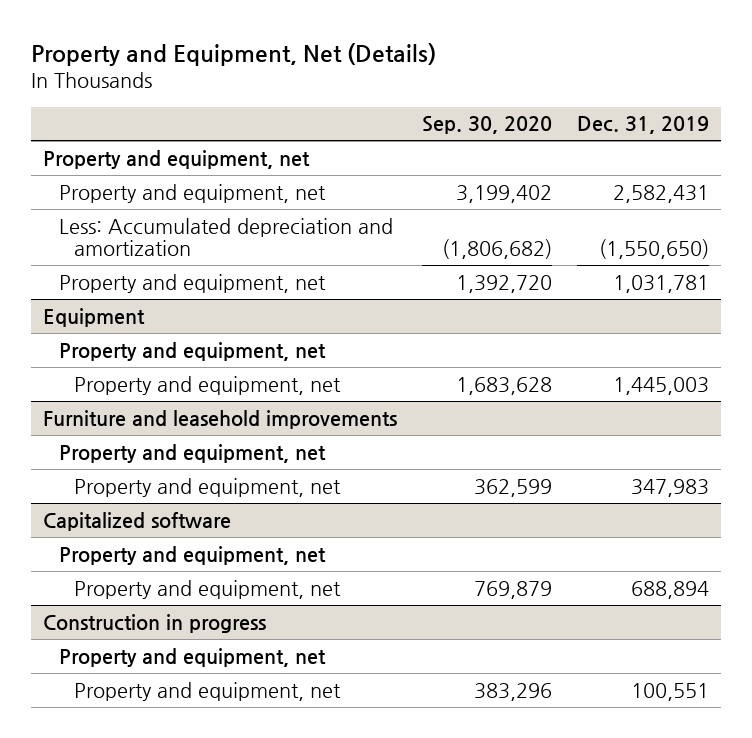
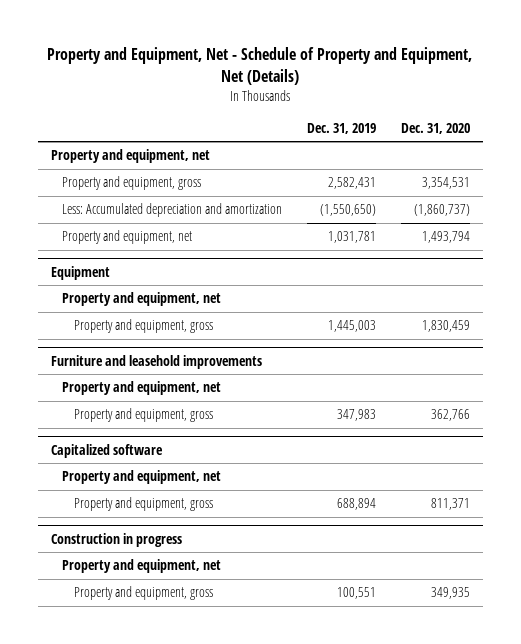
- Property and Equipment, Net (Details)
+ Property and Equipment, Net - Schedule of Property and Equipment, Net (Details)
- | Sep. 30, 2020 | Dec. 31, 2019
+ | Dec. 31, 2019 | Dec. 31, 2020
- Property and equipment, net | 3,199,402 | 2,582,431
+ Property and equipment, gross | 2,582,431 | 3,354,531
@ Equipment
- Property and equipment, net | 1,683,628 | 1,445,003
+ Property and equipment, gross | 1,445,003 | 1,830,459
@ Furniture and leasehold improvements
- Property and equipment, net | 362,599 | 347,983
+ Property and equipment, gross | 347,983 | 362,766
@ Capitalized software
- Property and equipment, net | 769,879 | 688,894
+ Property and equipment, gross | 688,894 | 811,371
@ Construction in progress
- Property and equipment, net | 383,296 | 100,551
+ Property and equipment, gross | 100,551 | 349,935

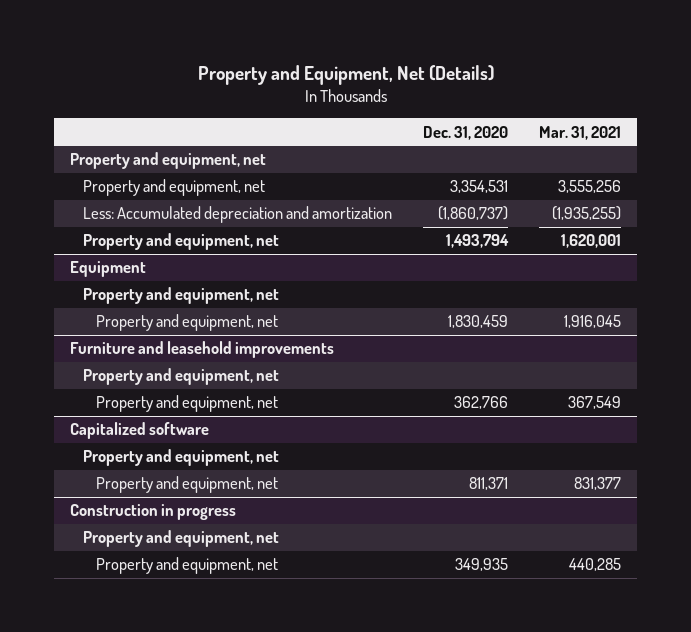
- Property and Equipment, Net - Schedule of Property and Equipment, Net (Details)
+ Property and Equipment, Net (Details)
- | Dec. 31, 2019 | Dec. 31, 2020
+ | Dec. 31, 2020 | Mar. 31, 2021
- Property and equipment, gross | 2,582,431 | 3,354,531
+ Property and equipment, net | 3,354,531 | 3,555,256
@ Equipment
- Property and equipment, gross | 1,445,003 | 1,830,459
+ Property and equipment, net | 1,830,459 | 1,916,045
@ Furniture and leasehold improvements
- Property and equipment, gross | 347,983 | 362,766
+ Property and equipment, net | 362,766 | 367,549
@ Capitalized software
- Property and equipment, gross | 688,894 | 811,371
+ Property and equipment, net | 811,371 | 831,377
@ Construction in progress
- Property and equipment, gross | 100,551 | 349,935
+ Property and equipment, net | 349,935 | 440,285

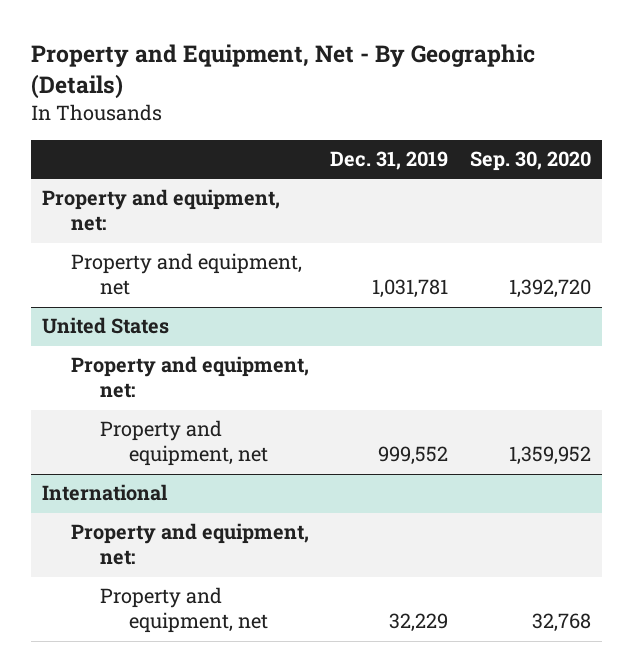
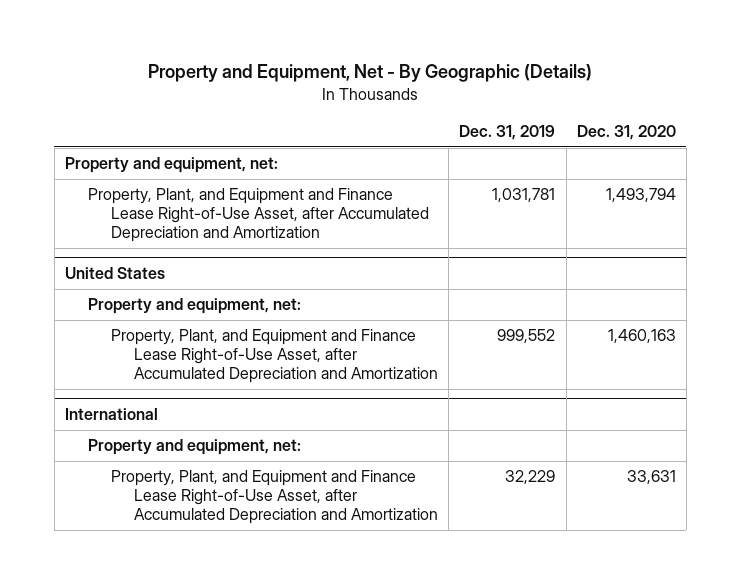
- | Dec. 31, 2019 | Sep. 30, 2020
+ | Dec. 31, 2019 | Dec. 31, 2020
- Property and equipment, net | 1,031,781 | 1,392,720
+ Property, Plant, and Equipment and Finance Lease Right-of-Use Asset, after Accumulated Depreciation and Amortization | 1,031,781 | 1,493,794
@ United States
- Property and equipment, net | 999,552 | 1,359,952
+ Property, Plant, and Equipment and Finance Lease Right-of-Use Asset, after Accumulated Depreciation and Amortization | 999,552 | 1,460,163
@ International
- Property and equipment, net | 32,229 | 32,768
+ Property, Plant, and Equipment and Finance Lease Right-of-Use Asset, after Accumulated Depreciation and Amortization | 32,229 | 33,631

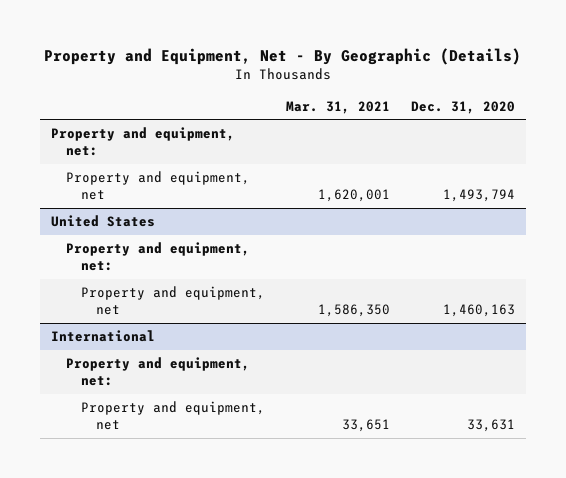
- | Dec. 31, 2019 | Dec. 31, 2020
+ | Mar. 31, 2021 | Dec. 31, 2020
- Property, Plant, and Equipment and Finance Lease Right-of-Use Asset, after Accumulated Depreciation and Amortization | 1,031,781 | 1,493,794
+ Property and equipment, net | 1,620,001 | 1,493,794
@ United States
- Property, Plant, and Equipment and Finance Lease Right-of-Use Asset, after Accumulated Depreciation and Amortization | 999,552 | 1,460,163
+ Property and equipment, net | 1,586,350 | 1,460,163
@ International
- Property, Plant, and Equipment and Finance Lease Right-of-Use Asset, after Accumulated Depreciation and Amortization | 32,229 | 33,631
+ Property and equipment, net | 33,651 | 33,631

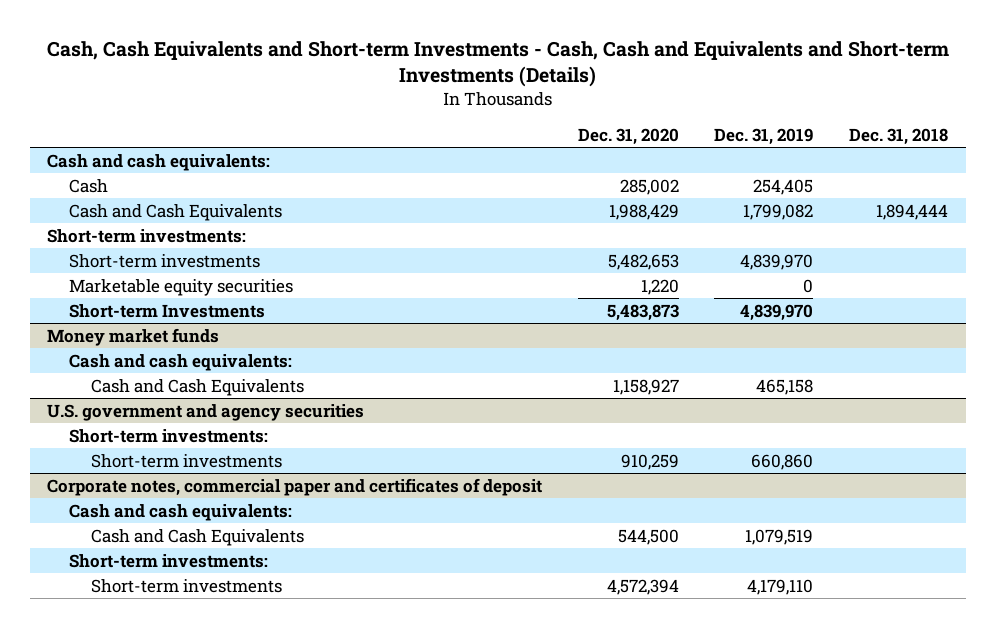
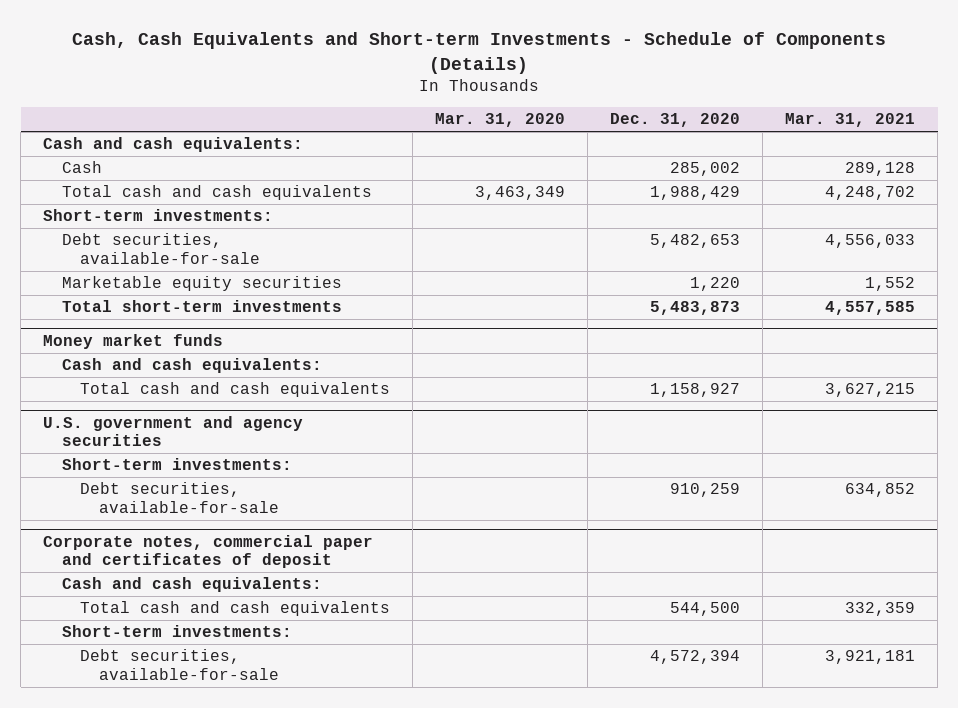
- Cash, Cash Equivalents and Short-term Investments - Cash, Cash and Equivalents and Short-term Investments (Details)
+ Cash, Cash Equivalents and Short-term Investments - Schedule of Components (Details)
- | Dec. 31, 2020 | Dec. 31, 2019 | Dec. 31, 2018
+ | Mar. 31, 2020 | Dec. 31, 2020 | Mar. 31, 2021
- Cash and Cash Equivalents | 1,988,429 | 1,799,082 | 1,894,444
+ Total cash and cash equivalents | 3,463,349 | 1,988,429 | 4,248,702
- Short-term investments | 5,482,653 | 4,839,970 |
+ Debt securities, available-for-sale | | 5,482,653 | 4,556,033
- Short-term Investments | 5,483,873 | 4,839,970 |
+ Total short-term investments | | 5,483,873 | 4,557,585
@ Money market funds
- Cash and Cash Equivalents | 1,158,927 | 465,158 |
+ Total cash and cash equivalents | | 1,158,927 | 3,627,215
@ U.S. government and agency securities
- Short-term investments | 910,259 | 660,860 |
+ Debt securities, available-for-sale | | 910,259 | 634,852
@ Corporate notes, commercial paper and certificates of deposit
- Cash and Cash Equivalents | 544,500 | 1,079,519 |
+ Total cash and cash equivalents | | 544,500 | 332,359
- Short-term investments | 4,572,394 | 4,179,110 |
+ Debt securities, available-for-sale | | 4,572,394 | 3,921,181

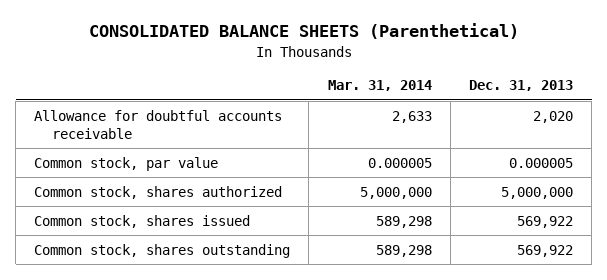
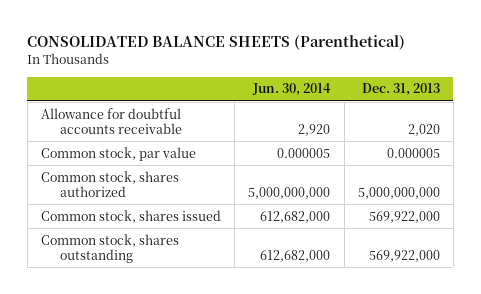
- | Mar. 31, 2014 | Dec. 31, 2013
+ | Jun. 30, 2014 | Dec. 31, 2013
- Common stock, shares authorized | 5,000,000 | 5,000,000
- Common stock, shares issued | 589,298 | 569,922
- Common stock, shares outstanding | 589,298 | 569,922
+ Common stock, shares authorized | 5,000,000,000 | 5,000,000,000
+ Common stock, shares issued | 612,682,000 | 569,922,000
+ Common stock, shares outstanding | 612,682,000 | 569,922,000

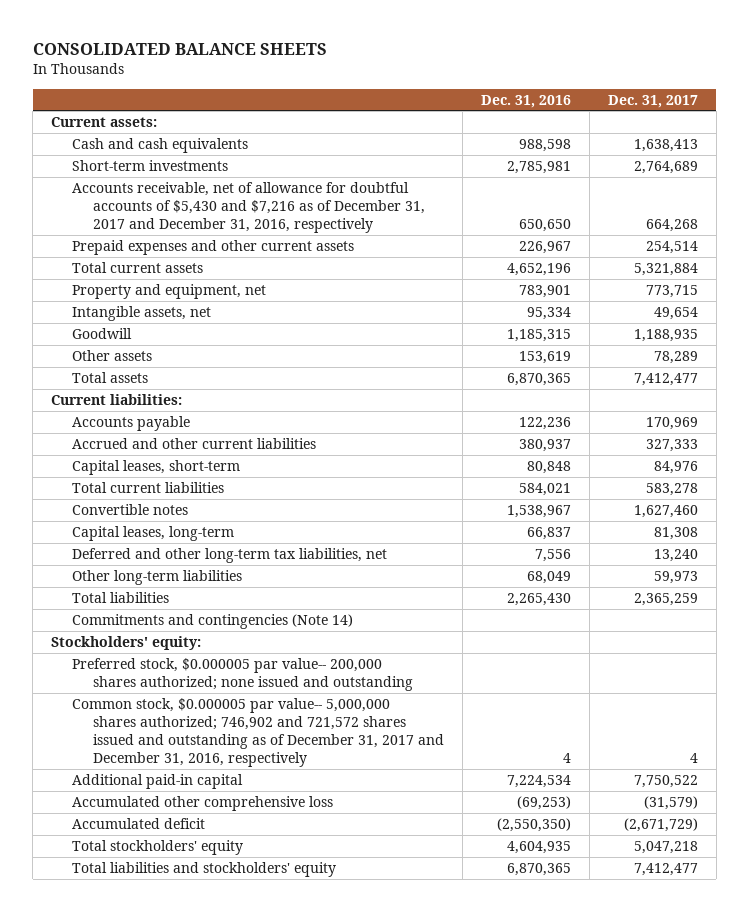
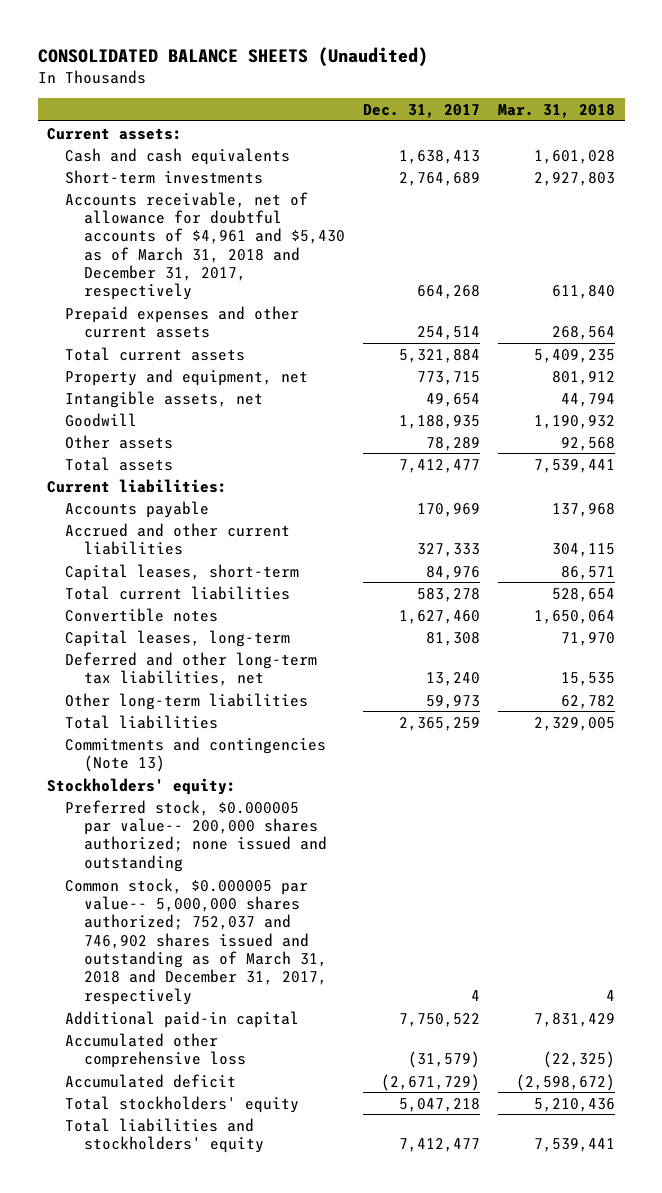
- CONSOLIDATED BALANCE SHEETS
+ CONSOLIDATED BALANCE SHEETS (Unaudited)
- | Dec. 31, 2016 | Dec. 31, 2017
+ | Dec. 31, 2017 | Mar. 31, 2018
- Accounts receivable, net of allowance for doubtful accounts of $5,430 and $7,216 as of December 31, 2017 and December 31, 2016, respectively | 650,650 | 664,268
+ Accounts receivable, net of allowance for doubtful accounts of $4,961 and $5,430 as of March 31, 2018 and December 31, 2017, respectively | 664,268 | 611,840
- Commitments and contingencies (Note 14)
+ Commitments and contingencies (Note 13)
- Common stock, $0.000005 par value-- 5,000,000 shares authorized; 746,902 and 721,572 shares issued and outstanding as of December 31, 2017 and December 31, 2016, respectively | 4 | 4
+ Common stock, $0.000005 par value-- 5,000,000 shares authorized; 752,037 and 746,902 shares issued and outstanding as of March 31, 2018 and December 31, 2017, respectively | 4 | 4

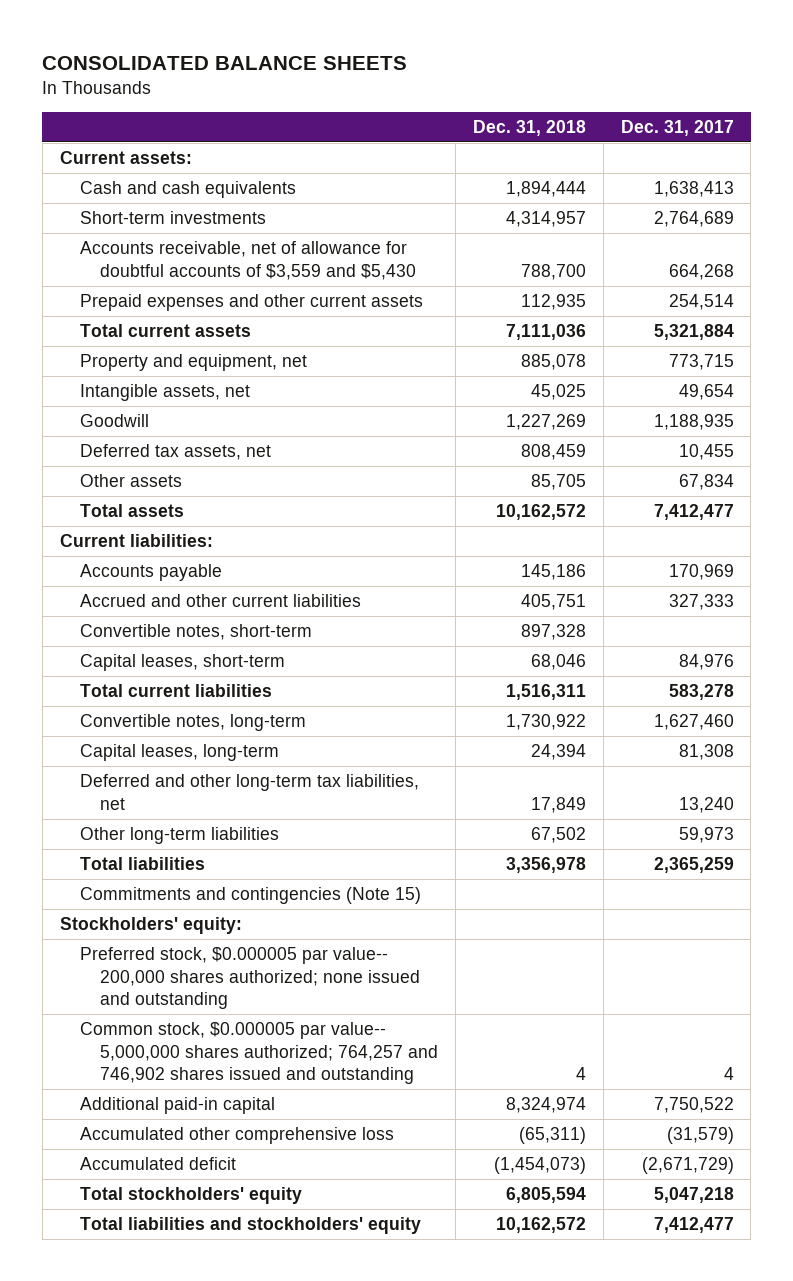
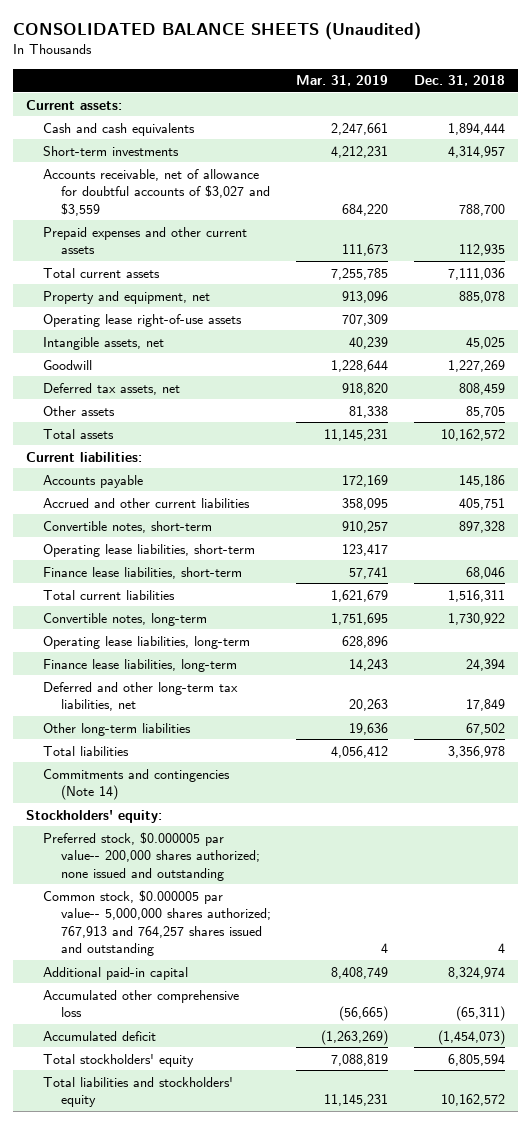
- CONSOLIDATED BALANCE SHEETS
+ CONSOLIDATED BALANCE SHEETS (Unaudited)
- | Dec. 31, 2018 | Dec. 31, 2017
+ | Mar. 31, 2019 | Dec. 31, 2018
- Accounts receivable, net of allowance for doubtful accounts of $3,559 and $5,430 | 788,700 | 664,268
+ Accounts receivable, net of allowance for doubtful accounts of $3,027 and $3,559 | 684,220 | 788,700
+ Operating lease right-of-use assets | 707,309 |
- Capital leases, short-term | 68,046 | 84,976
+ Operating lease liabilities, short-term | 123,417 |
+ Finance lease liabilities, short-term | 57,741 | 68,046
- Capital leases, long-term | 24,394 | 81,308
+ Operating lease liabilities, long-term | 628,896 |
+ Finance lease liabilities, long-term | 14,243 | 24,394
- Commitments and contingencies (Note 15)
+ Commitments and contingencies (Note 14)
- Common stock, $0.000005 par value-- 5,000,000 shares authorized; 764,257 and 746,902 shares issued and outstanding | 4 | 4
+ Common stock, $0.000005 par value-- 5,000,000 shares authorized; 767,913 and 764,257 shares issued and outstanding | 4 | 4

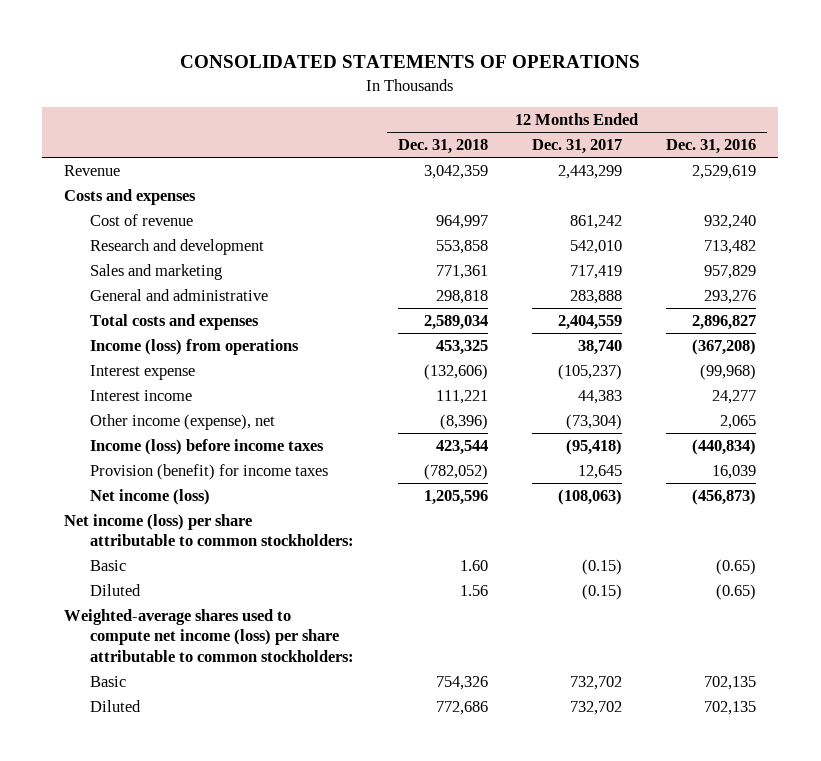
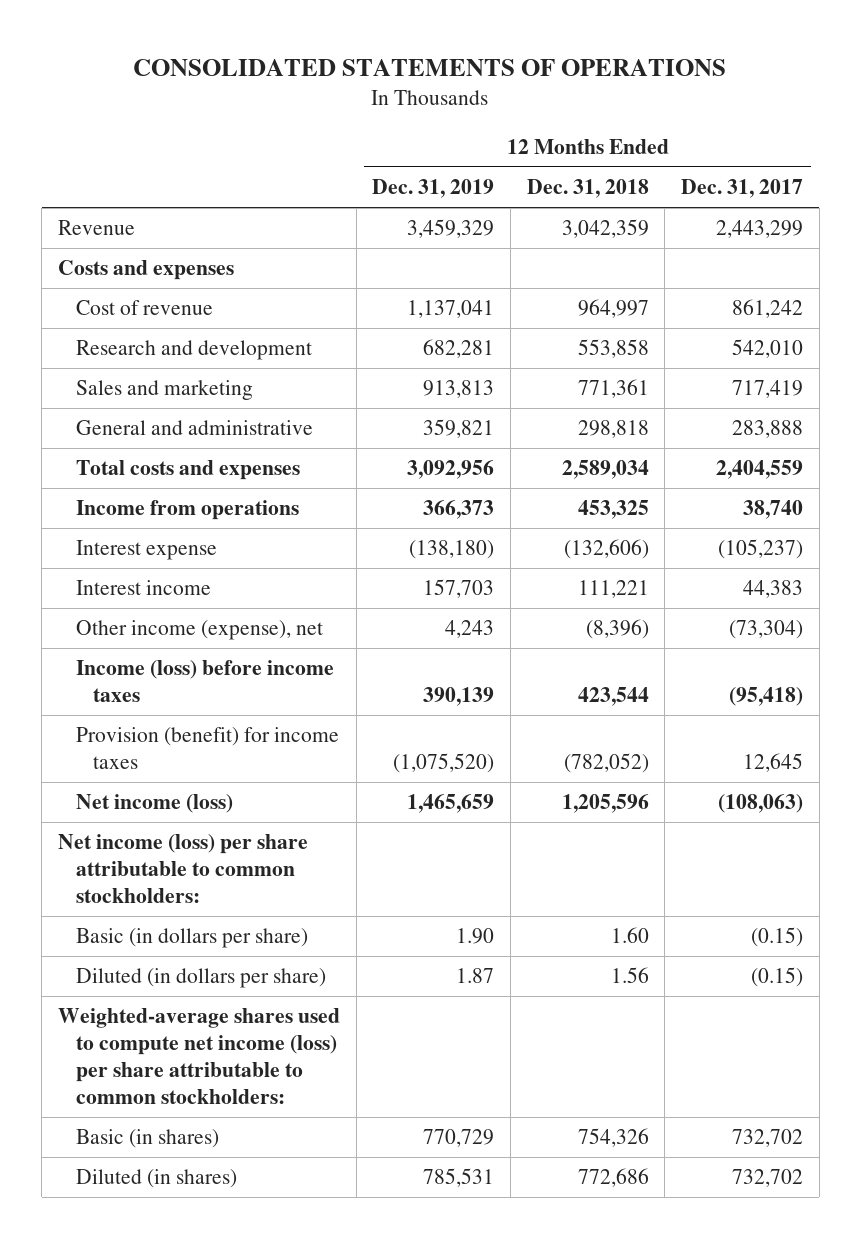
- | 12 Months Ended Dec. 31, 2018 | 12 Months Ended Dec. 31, 2017 | 12 Months Ended Dec. 31, 2016
+ | 12 Months Ended Dec. 31, 2019 | 12 Months Ended Dec. 31, 2018 | 12 Months Ended Dec. 31, 2017
- Income (loss) from operations | 453,325 | 38,740 | (367,208)
+ Income from operations | 366,373 | 453,325 | 38,740
- Basic | 1.60 | (0.15) | (0.65)
- Diluted | 1.56 | (0.15) | (0.65)
+ Basic (in dollars per share) | 1.90 | 1.60 | (0.15)
+ Diluted (in dollars per share) | 1.87 | 1.56 | (0.15)
- Basic | 754,326 | 732,702 | 702,135
- Diluted | 772,686 | 732,702 | 702,135
+ Basic (in shares) | 770,729 | 754,326 | 732,702
+ Diluted (in shares) | 785,531 | 772,686 | 732,702

